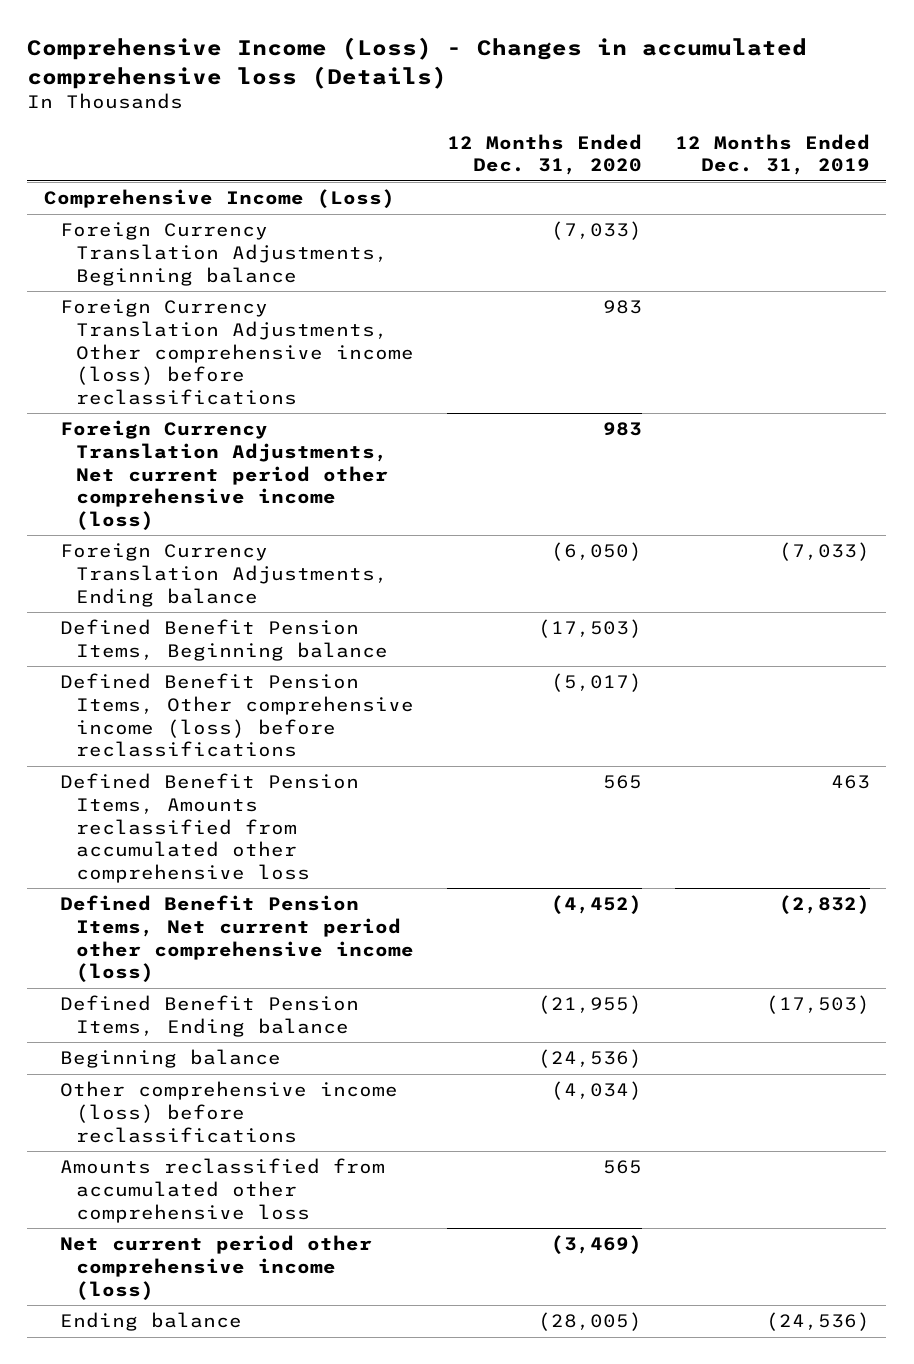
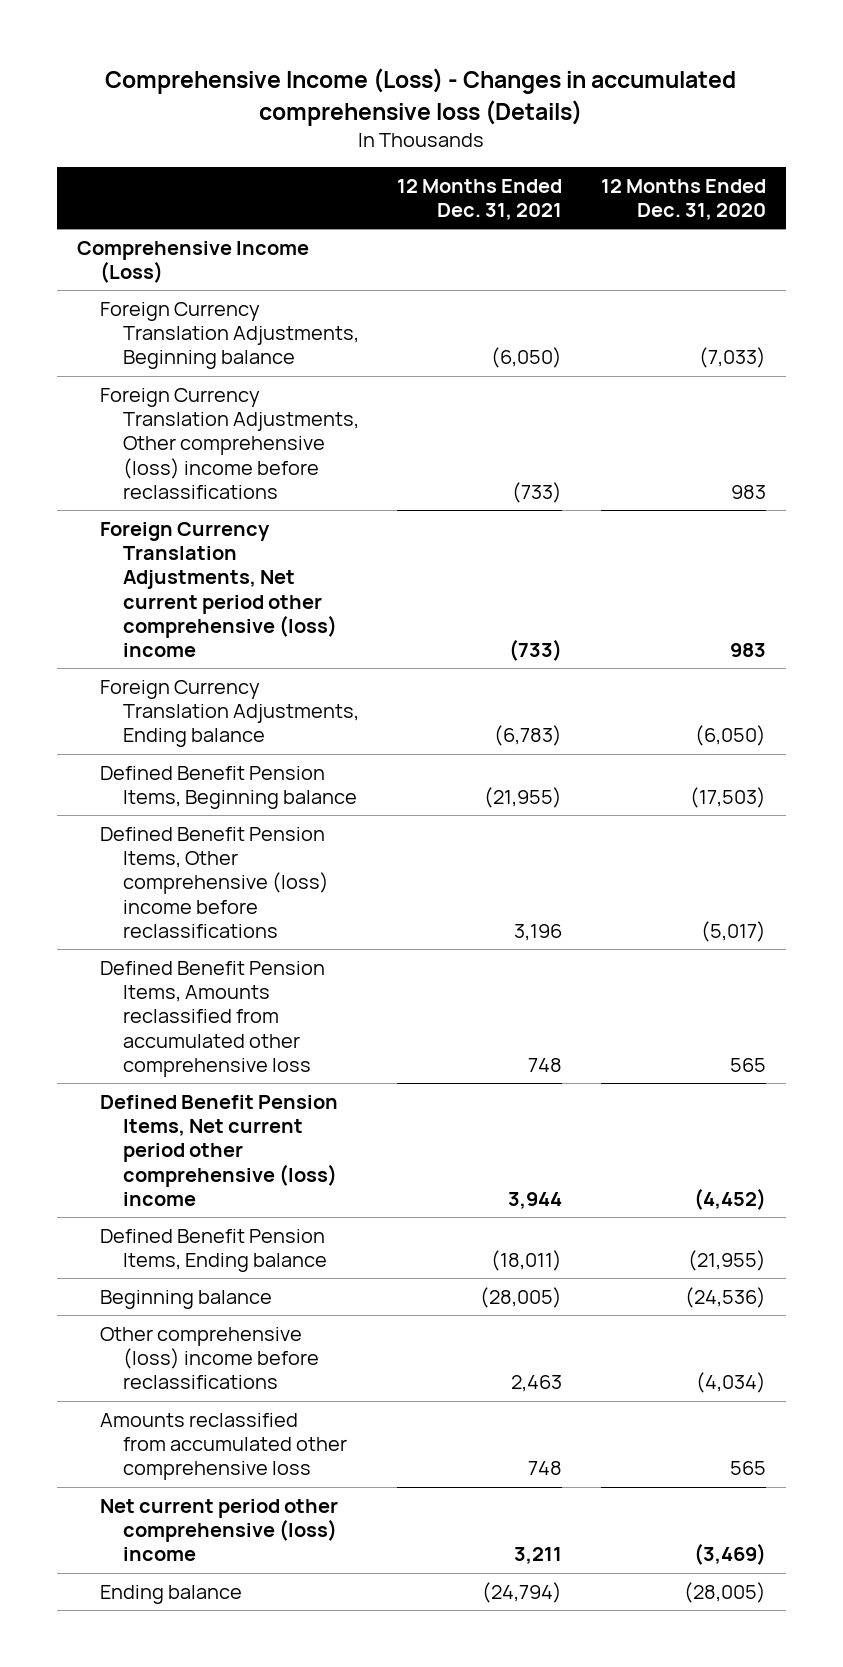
- | 12 Months Ended Dec. 31, 2020 | 12 Months Ended Dec. 31, 2019
+ | 12 Months Ended Dec. 31, 2021 | 12 Months Ended Dec. 31, 2020
- Foreign Currency Translation Adjustments, Other comprehensive income (loss) before reclassifications | 983 |
- Foreign Currency Translation Adjustments, Net current period other comprehensive income (loss) | 983 |
+ Foreign Currency Translation Adjustments, Other comprehensive (loss) income before reclassifications | (733) | 983
+ Foreign Currency Translation Adjustments, Net current period other comprehensive (loss) income | (733) | 983
- Defined Benefit Pension Items, Other comprehensive income (loss) before reclassifications | (5,017) |
+ Defined Benefit Pension Items, Other comprehensive (loss) income before reclassifications | 3,196 | (5,017)
- Defined Benefit Pension Items, Net current period other comprehensive income (loss) | (4,452) | (2,832)
+ Defined Benefit Pension Items, Net current period other comprehensive (loss) income | 3,944 | (4,452)
- Other comprehensive income (loss) before reclassifications | (4,034) |
+ Other comprehensive (loss) income before reclassifications | 2,463 | (4,034)
- Net current period other comprehensive income (loss) | (3,469) |
+ Net current period other comprehensive (loss) income | 3,211 | (3,469)

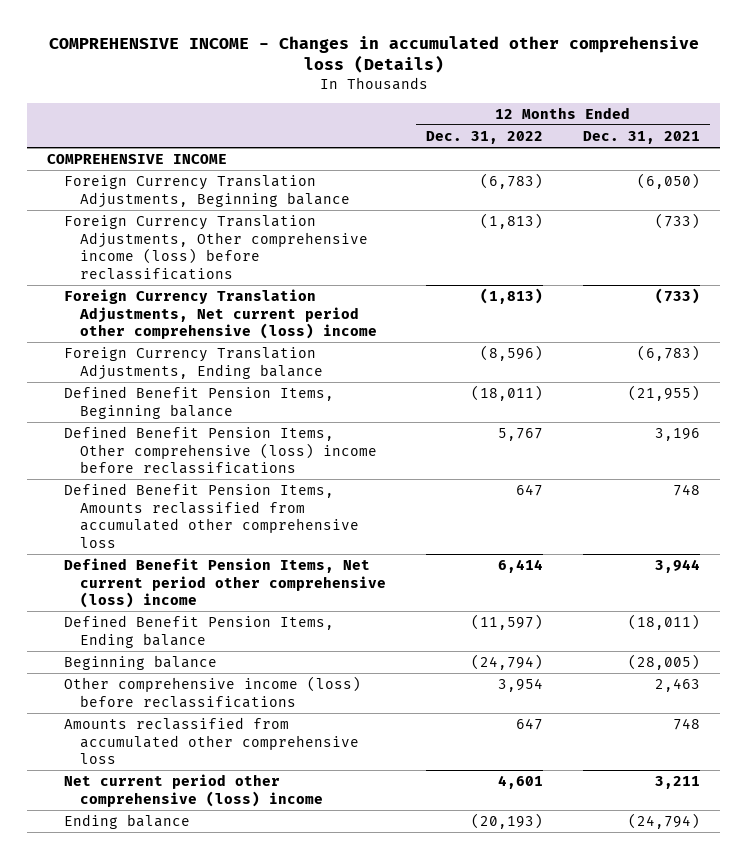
- Comprehensive Income (Loss) - Changes in accumulated comprehensive loss (Details)
+ COMPREHENSIVE INCOME - Changes in accumulated other comprehensive loss (Details)
- | 12 Months Ended Dec. 31, 2021 | 12 Months Ended Dec. 31, 2020
+ | 12 Months Ended Dec. 31, 2022 | 12 Months Ended Dec. 31, 2021
- Comprehensive Income (Loss)
+ COMPREHENSIVE INCOME
- Foreign Currency Translation Adjustments, Other comprehensive (loss) income before reclassifications | (733) | 983
+ Foreign Currency Translation Adjustments, Other comprehensive income (loss) before reclassifications | (1,813) | (733)
- Other comprehensive (loss) income before reclassifications | 2,463 | (4,034)
+ Other comprehensive income (loss) before reclassifications | 3,954 | 2,463

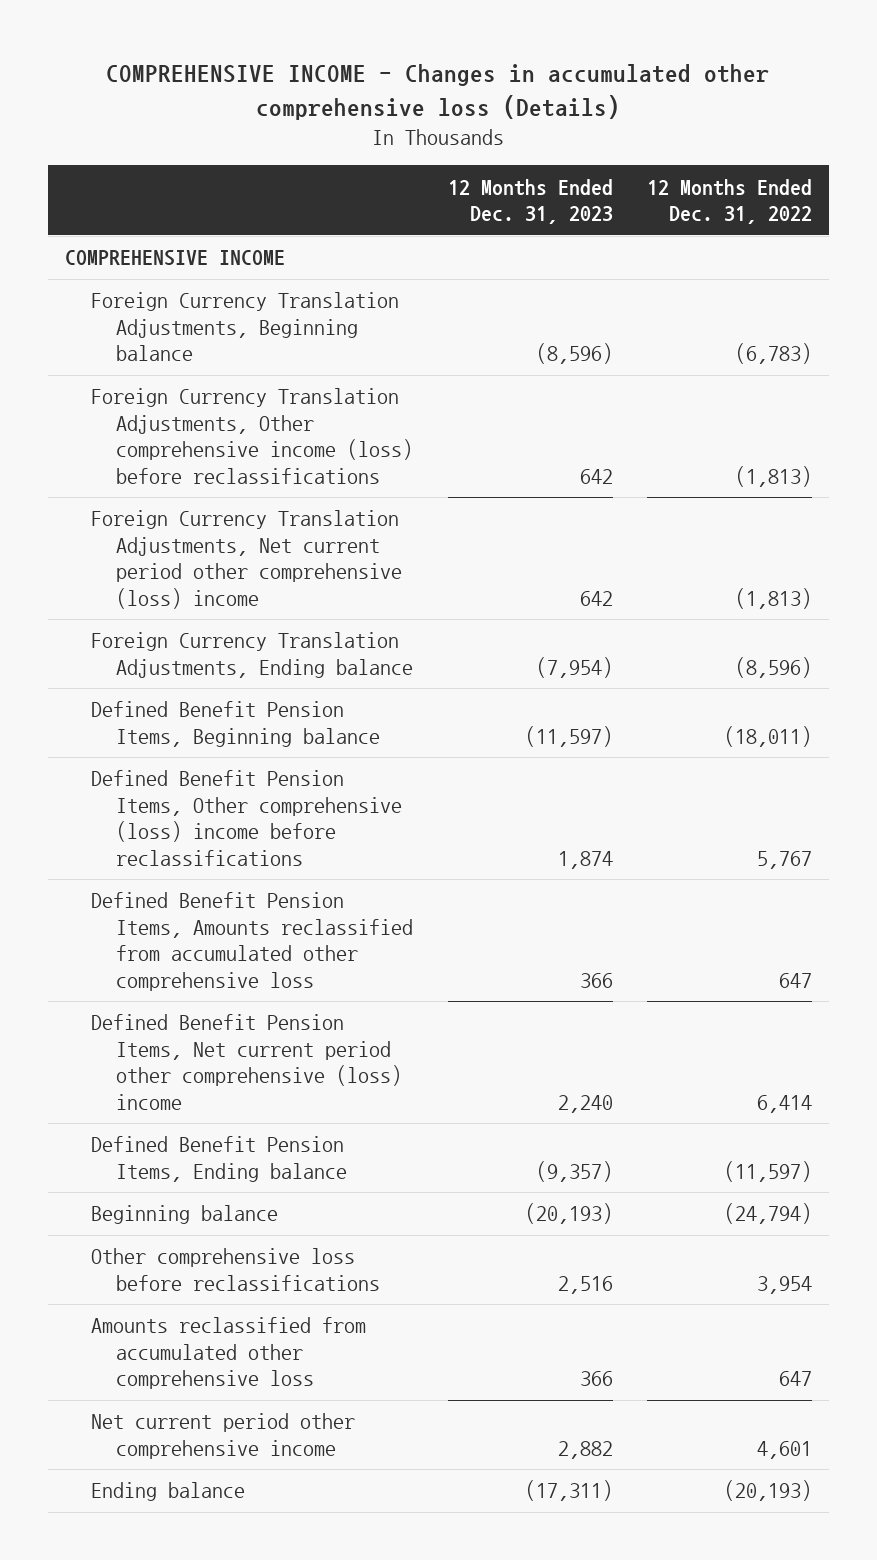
- | 12 Months Ended Dec. 31, 2022 | 12 Months Ended Dec. 31, 2021
+ | 12 Months Ended Dec. 31, 2023 | 12 Months Ended Dec. 31, 2022
- Other comprehensive income (loss) before reclassifications | 3,954 | 2,463
+ Other comprehensive loss before reclassifications | 2,516 | 3,954
- Net current period other comprehensive (loss) income | 4,601 | 3,211
+ Net current period other comprehensive income | 2,882 | 4,601

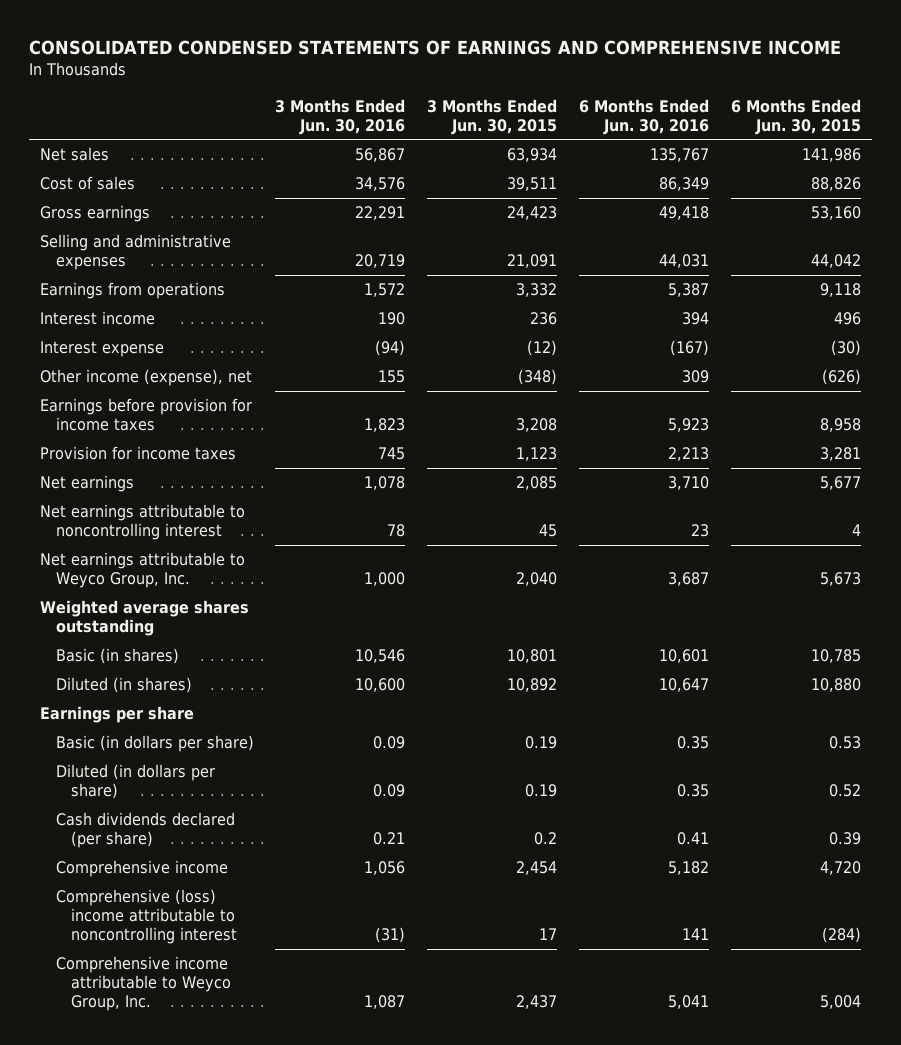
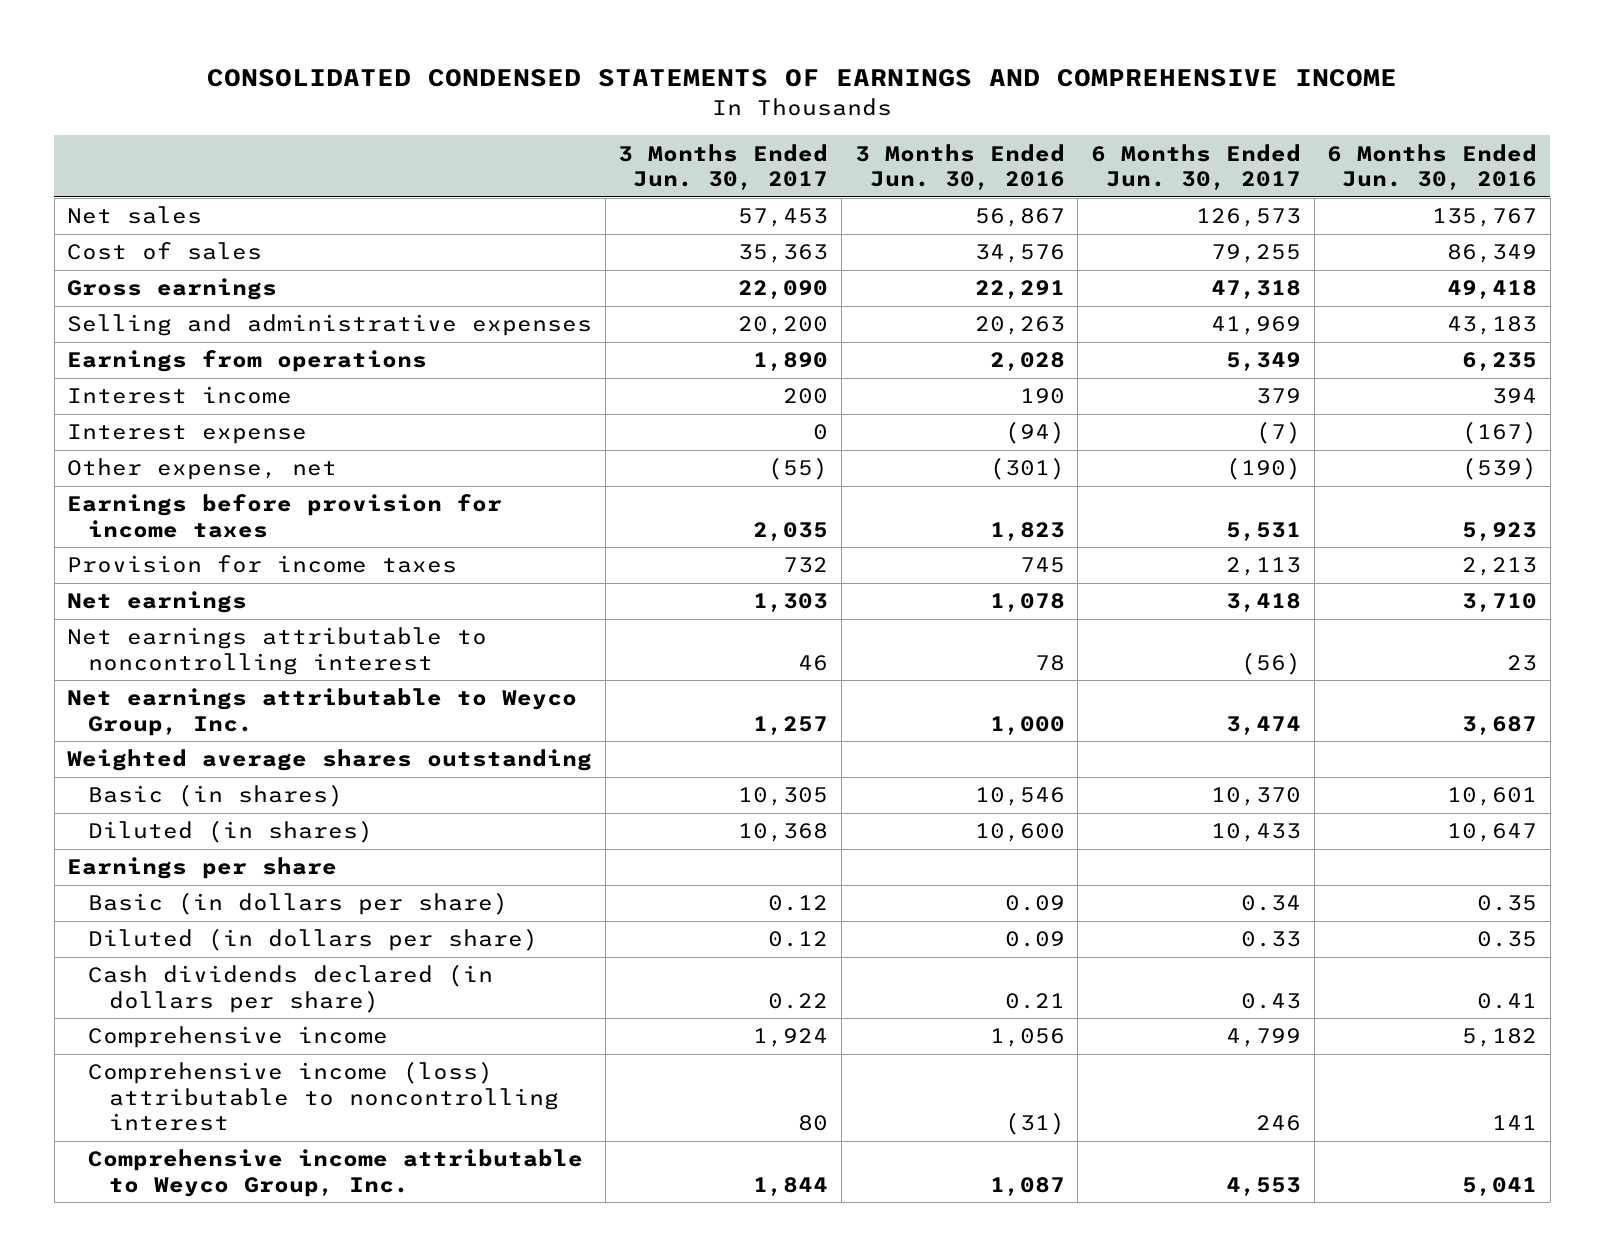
- | 3 Months Ended Jun. 30, 2016 | 3 Months Ended Jun. 30, 2015 | 6 Months Ended Jun. 30, 2016 | 6 Months Ended Jun. 30, 2015
+ | 3 Months Ended Jun. 30, 2017 | 3 Months Ended Jun. 30, 2016 | 6 Months Ended Jun. 30, 2017 | 6 Months Ended Jun. 30, 2016
- Selling and administrative expenses | 20,719 | 21,091 | 44,031 | 44,042
- Earnings from operations | 1,572 | 3,332 | 5,387 | 9,118
+ Selling and administrative expenses | 20,200 | 20,263 | 41,969 | 43,183
+ Earnings from operations | 1,890 | 2,028 | 5,349 | 6,235
- Other income (expense), net | 155 | (348) | 309 | (626)
+ Other expense, net | (55) | (301) | (190) | (539)
- Cash dividends declared (per share) | 0.21 | 0.2 | 0.41 | 0.39
+ Cash dividends declared (in dollars per share) | 0.22 | 0.21 | 0.43 | 0.41
- Comprehensive (loss) income attributable to noncontrolling interest | (31) | 17 | 141 | (284)
+ Comprehensive income (loss) attributable to noncontrolling interest | 80 | (31) | 246 | 141

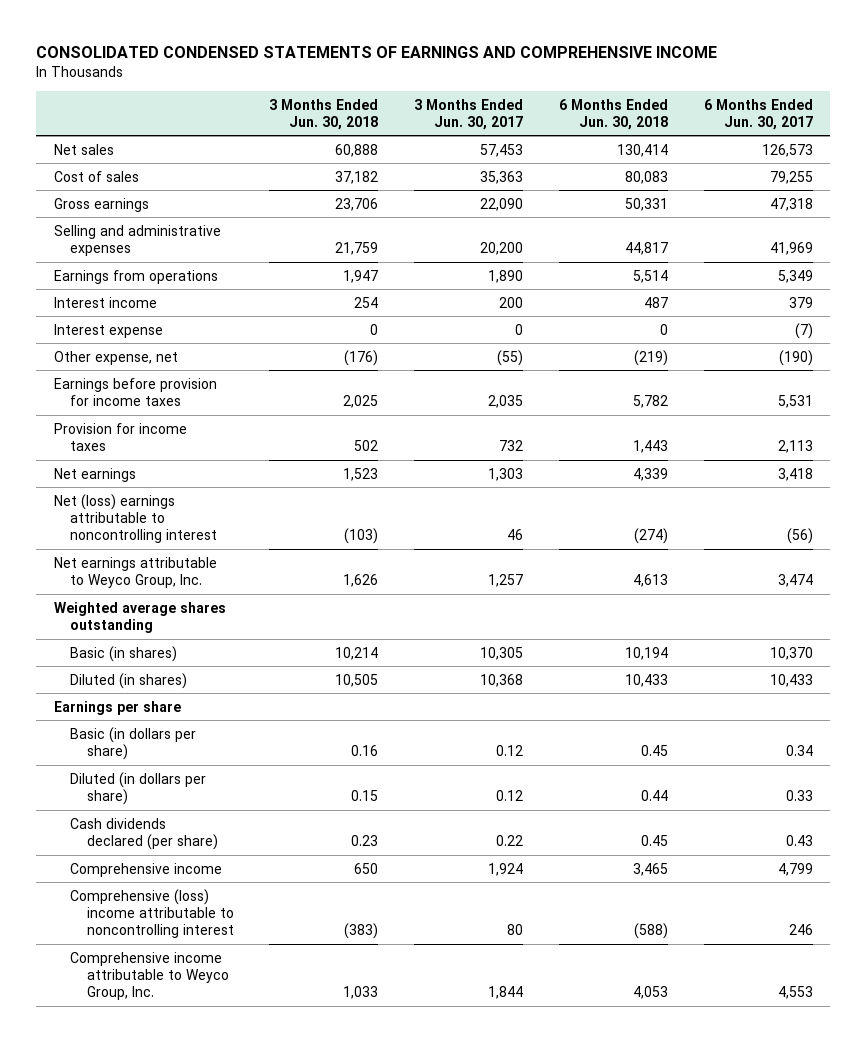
- | 3 Months Ended Jun. 30, 2017 | 3 Months Ended Jun. 30, 2016 | 6 Months Ended Jun. 30, 2017 | 6 Months Ended Jun. 30, 2016
+ | 3 Months Ended Jun. 30, 2018 | 3 Months Ended Jun. 30, 2017 | 6 Months Ended Jun. 30, 2018 | 6 Months Ended Jun. 30, 2017
- Net earnings attributable to noncontrolling interest | 46 | 78 | (56) | 23
+ Net (loss) earnings attributable to noncontrolling interest | (103) | 46 | (274) | (56)
- Cash dividends declared (in dollars per share) | 0.22 | 0.21 | 0.43 | 0.41
+ Cash dividends declared (per share) | 0.23 | 0.22 | 0.45 | 0.43
- Comprehensive income (loss) attributable to noncontrolling interest | 80 | (31) | 246 | 141
+ Comprehensive (loss) income attributable to noncontrolling interest | (383) | 80 | (588) | 246

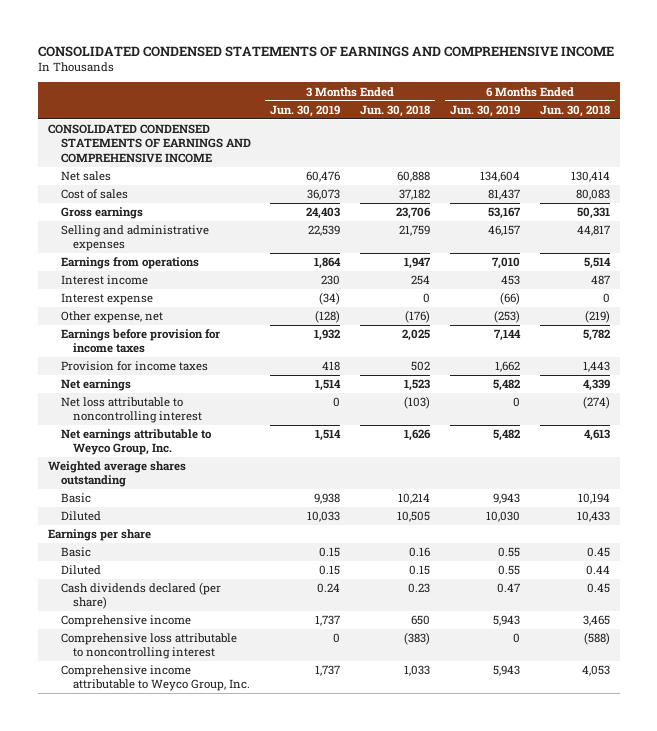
- | 3 Months Ended Jun. 30, 2018 | 3 Months Ended Jun. 30, 2017 | 6 Months Ended Jun. 30, 2018 | 6 Months Ended Jun. 30, 2017
+ | 3 Months Ended Jun. 30, 2019 | 3 Months Ended Jun. 30, 2018 | 6 Months Ended Jun. 30, 2019 | 6 Months Ended Jun. 30, 2018
+ CONSOLIDATED CONDENSED STATEMENTS OF EARNINGS AND COMPREHENSIVE INCOME
- Net (loss) earnings attributable to noncontrolling interest | (103) | 46 | (274) | (56)
+ Net loss attributable to noncontrolling interest | 0 | (103) | 0 | (274)
- Basic (in shares) | 10,214 | 10,305 | 10,194 | 10,370
- Diluted (in shares) | 10,505 | 10,368 | 10,433 | 10,433
+ Basic | 9,938 | 10,214 | 9,943 | 10,194
+ Diluted | 10,033 | 10,505 | 10,030 | 10,433
- Basic (in dollars per share) | 0.16 | 0.12 | 0.45 | 0.34
- Diluted (in dollars per share) | 0.15 | 0.12 | 0.44 | 0.33
+ Basic | 0.15 | 0.16 | 0.55 | 0.45
+ Diluted | 0.15 | 0.15 | 0.55 | 0.44
- Comprehensive (loss) income attributable to noncontrolling interest | (383) | 80 | (588) | 246
+ Comprehensive loss attributable to noncontrolling interest | 0 | (383) | 0 | (588)

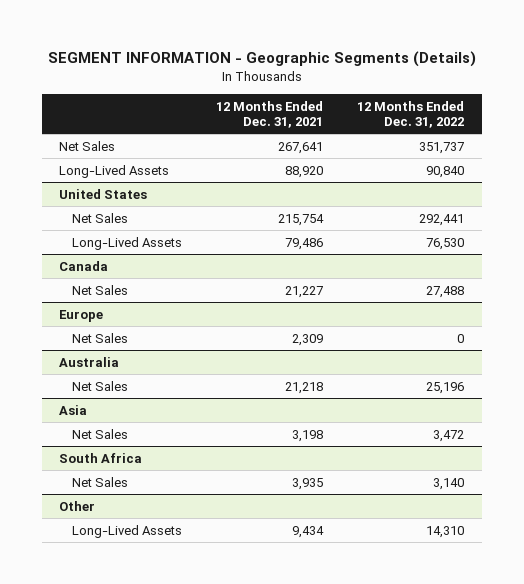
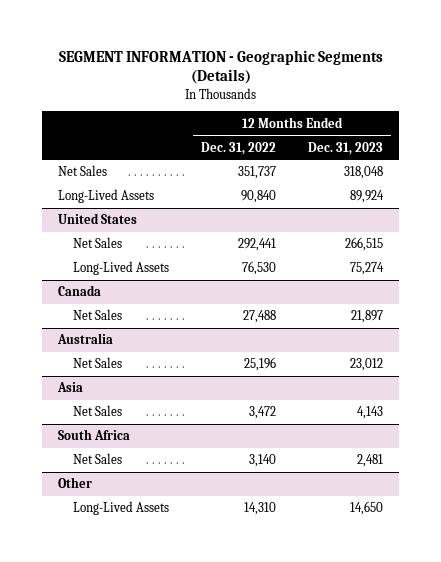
- | 12 Months Ended Dec. 31, 2021 | 12 Months Ended Dec. 31, 2022
+ | 12 Months Ended Dec. 31, 2022 | 12 Months Ended Dec. 31, 2023
- Europe
- Net Sales | 2,309 | 0

